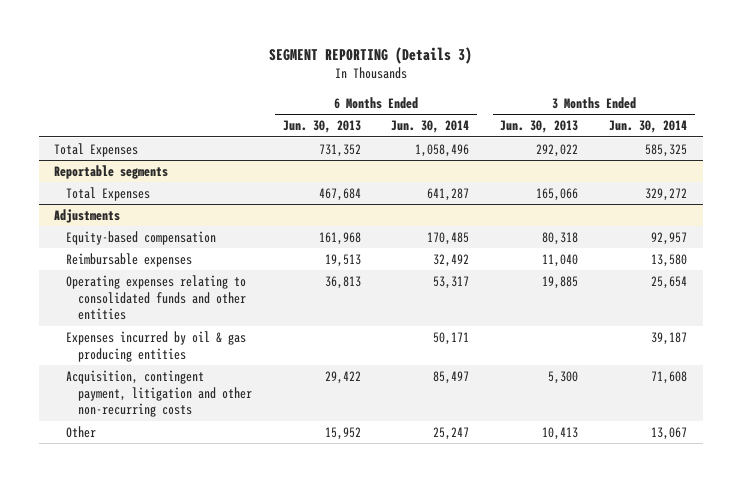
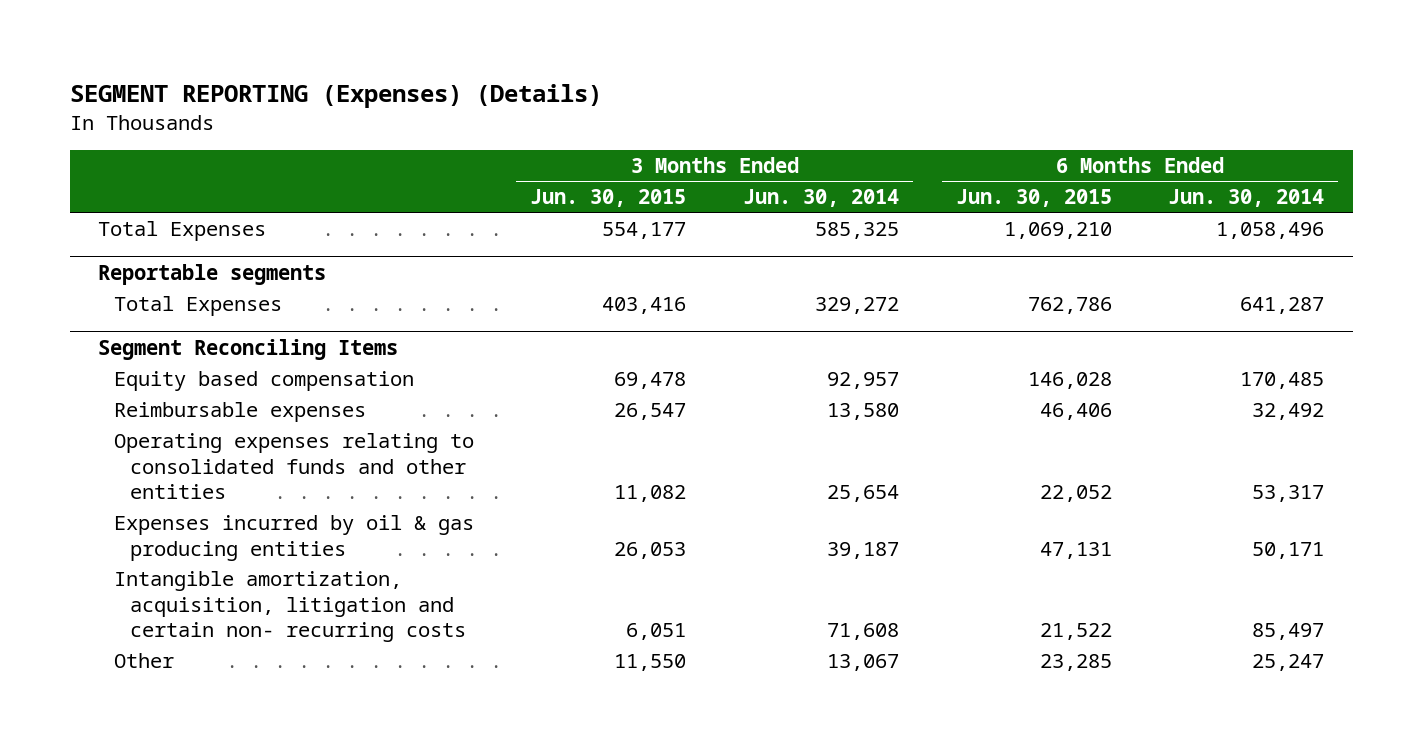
- SEGMENT REPORTING (Details 3)
+ SEGMENT REPORTING (Expenses) (Details)
- | 6 Months Ended Jun. 30, 2013 | 6 Months Ended Jun. 30, 2014 | 3 Months Ended Jun. 30, 2013 | 3 Months Ended Jun. 30, 2014
+ | 3 Months Ended Jun. 30, 2015 | 3 Months Ended Jun. 30, 2014 | 6 Months Ended Jun. 30, 2015 | 6 Months Ended Jun. 30, 2014
- Adjustments
- Equity-based compensation | 161,968 | 170,485 | 80,318 | 92,957
+ Segment Reconciling Items
+ Equity based compensation | 69,478 | 92,957 | 146,028 | 170,485
- Acquisition, contingent payment, litigation and other non-recurring costs | 29,422 | 85,497 | 5,300 | 71,608
+ Intangible amortization, acquisition, litigation and certain non- recurring costs | 6,051 | 71,608 | 21,522 | 85,497

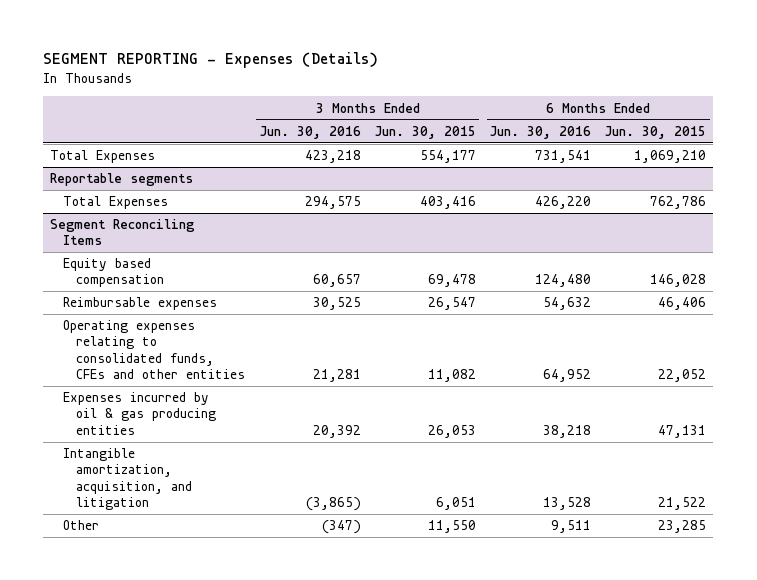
- SEGMENT REPORTING (Expenses) (Details)
+ SEGMENT REPORTING - Expenses (Details)
- | 3 Months Ended Jun. 30, 2015 | 3 Months Ended Jun. 30, 2014 | 6 Months Ended Jun. 30, 2015 | 6 Months Ended Jun. 30, 2014
+ | 3 Months Ended Jun. 30, 2016 | 3 Months Ended Jun. 30, 2015 | 6 Months Ended Jun. 30, 2016 | 6 Months Ended Jun. 30, 2015
@ Segment Reconciling Items
- Operating expenses relating to consolidated funds and other entities | 11,082 | 25,654 | 22,052 | 53,317
+ Operating expenses relating to consolidated funds, CFEs and other entities | 21,281 | 11,082 | 64,952 | 22,052
- Intangible amortization, acquisition, litigation and certain non- recurring costs | 6,051 | 71,608 | 21,522 | 85,497
+ Intangible amortization, acquisition, and litigation | (3,865) | 6,051 | 13,528 | 21,522

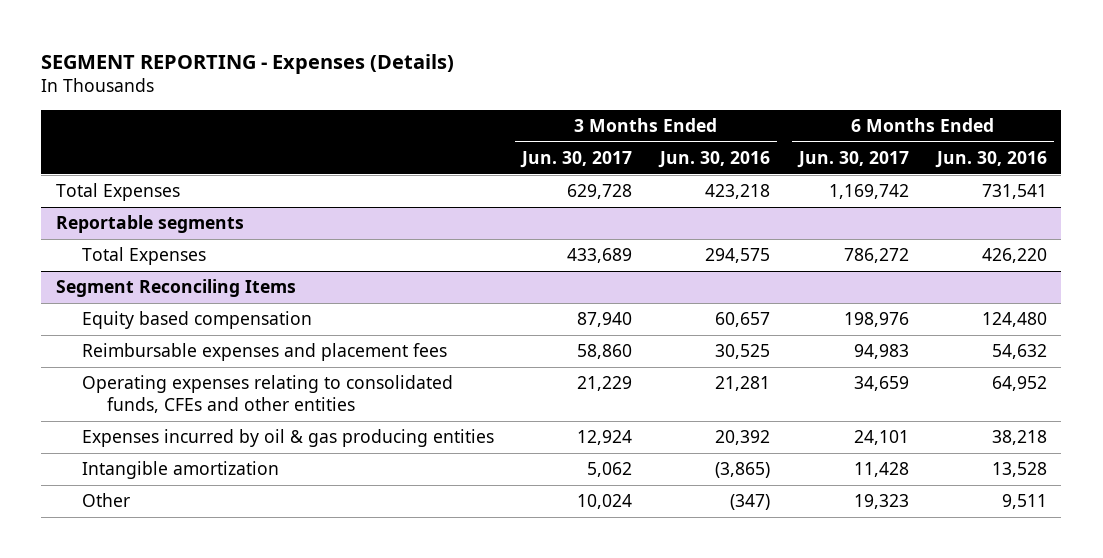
- | 3 Months Ended Jun. 30, 2016 | 3 Months Ended Jun. 30, 2015 | 6 Months Ended Jun. 30, 2016 | 6 Months Ended Jun. 30, 2015
+ | 3 Months Ended Jun. 30, 2017 | 3 Months Ended Jun. 30, 2016 | 6 Months Ended Jun. 30, 2017 | 6 Months Ended Jun. 30, 2016
@ Segment Reconciling Items
- Reimbursable expenses | 30,525 | 26,547 | 54,632 | 46,406
+ Reimbursable expenses and placement fees | 58,860 | 30,525 | 94,983 | 54,632
- Intangible amortization, acquisition, and litigation | (3,865) | 6,051 | 13,528 | 21,522
+ Intangible amortization | 5,062 | (3,865) | 11,428 | 13,528

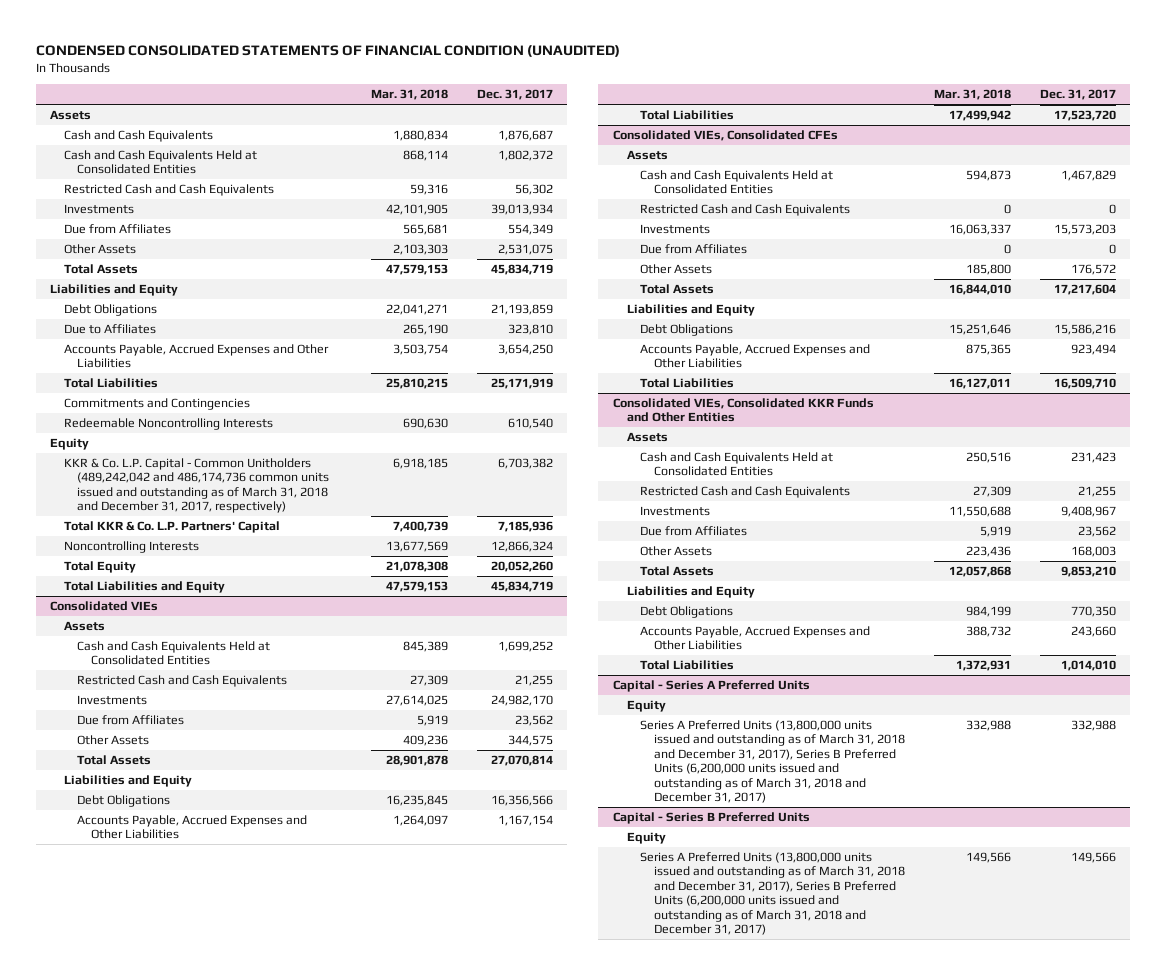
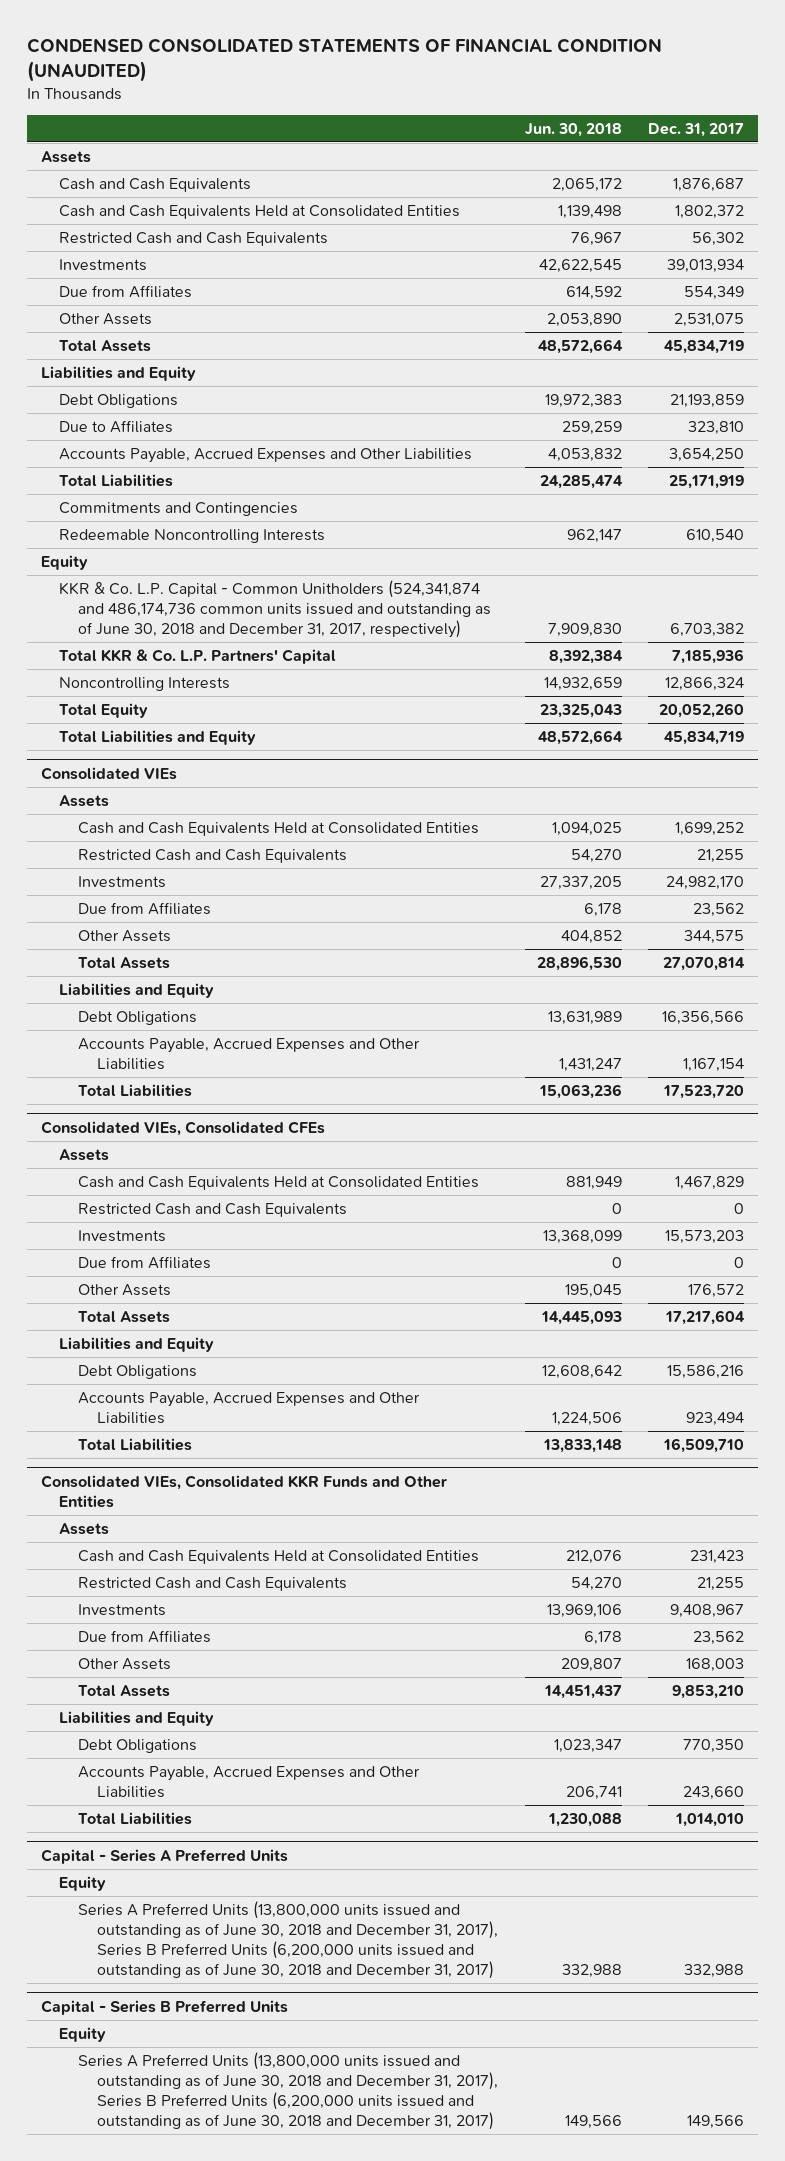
- | Mar. 31, 2018 | Dec. 31, 2017
+ | Jun. 30, 2018 | Dec. 31, 2017
- KKR & Co. L.P. Capital - Common Unitholders (489,242,042 and 486,174,736 common units issued and outstanding as of March 31, 2018 and December 31, 2017, respectively) | 6,918,185 | 6,703,382
+ KKR & Co. L.P. Capital - Common Unitholders (524,341,874 and 486,174,736 common units issued and outstanding as of June 30, 2018 and December 31, 2017, respectively) | 7,909,830 | 6,703,382
@ Capital - Series A Preferred Units
- Series A Preferred Units (13,800,000 units issued and outstanding as of March 31, 2018 and December 31, 2017), Series B Preferred Units (6,200,000 units issued and outstanding as of March 31, 2018 and December 31, 2017) | 332,988 | 332,988
+ Series A Preferred Units (13,800,000 units issued and outstanding as of June 30, 2018 and December 31, 2017), Series B Preferred Units (6,200,000 units issued and outstanding as of June 30, 2018 and December 31, 2017) | 332,988 | 332,988
@ Capital - Series B Preferred Units
- Series A Preferred Units (13,800,000 units issued and outstanding as of March 31, 2018 and December 31, 2017), Series B Preferred Units (6,200,000 units issued and outstanding as of March 31, 2018 and December 31, 2017) | 149,566 | 149,566
+ Series A Preferred Units (13,800,000 units issued and outstanding as of June 30, 2018 and December 31, 2017), Series B Preferred Units (6,200,000 units issued and outstanding as of June 30, 2018 and December 31, 2017) | 149,566 | 149,566

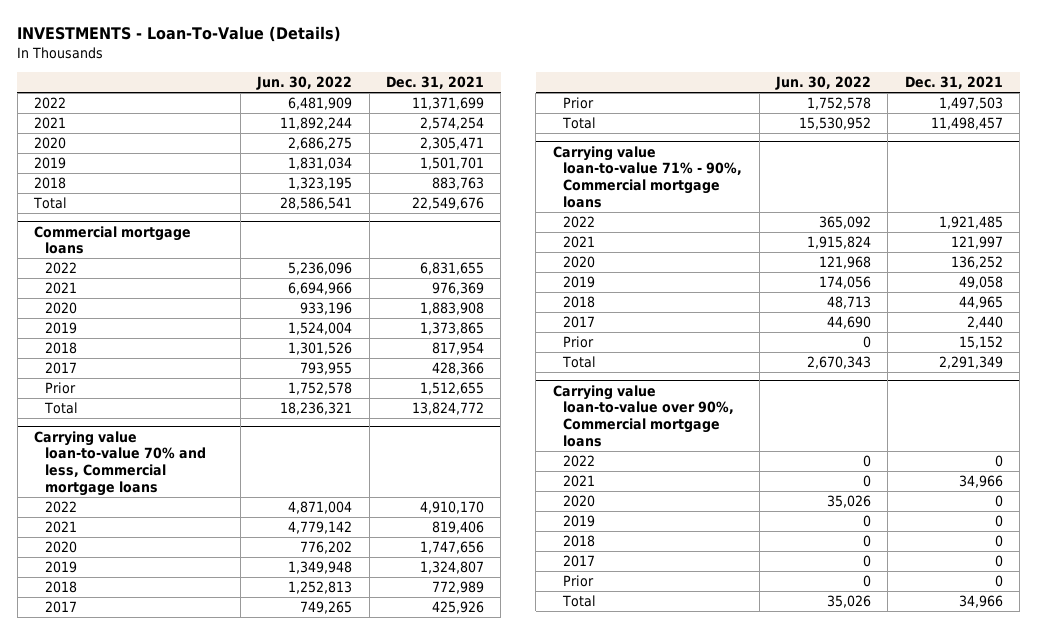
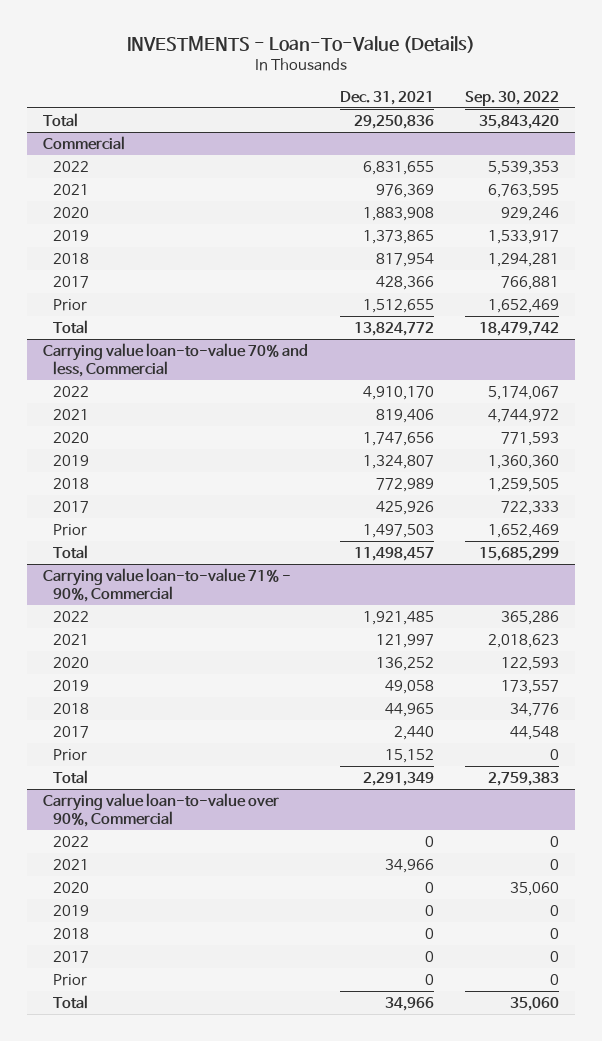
- | Jun. 30, 2022 | Dec. 31, 2021
+ | Dec. 31, 2021 | Sep. 30, 2022
- 2022 | 6,481,909 | 11,371,699
- 2021 | 11,892,244 | 2,574,254
- 2020 | 2,686,275 | 2,305,471
- 2019 | 1,831,034 | 1,501,701
- 2018 | 1,323,195 | 883,763
- Total | 28,586,541 | 22,549,676
- Commercial mortgage loans
+ Total | 29,250,836 | 35,843,420
+ Commercial
- Carrying value loan-to-value 70% and less, Commercial mortgage loans
+ Carrying value loan-to-value 70% and less, Commercial
- Carrying value loan-to-value 71% - 90%, Commercial mortgage loans
+ Carrying value loan-to-value 71% - 90%, Commercial
- Carrying value loan-to-value over 90%, Commercial mortgage loans
+ Carrying value loan-to-value over 90%, Commercial

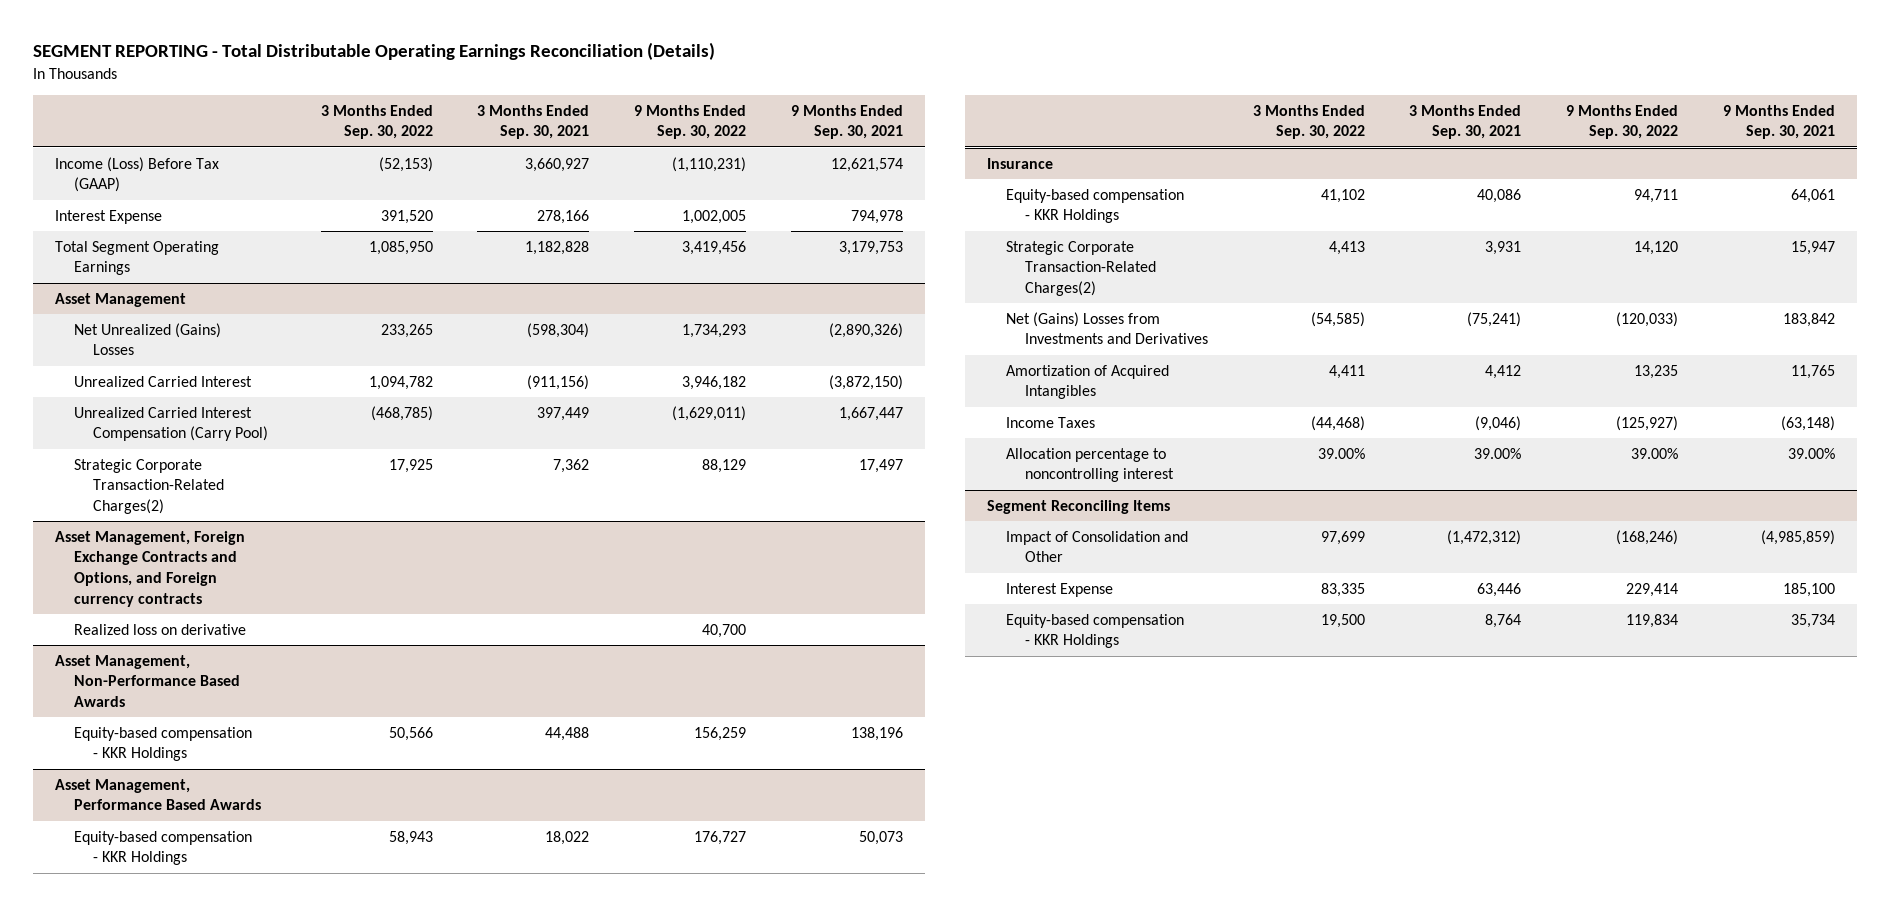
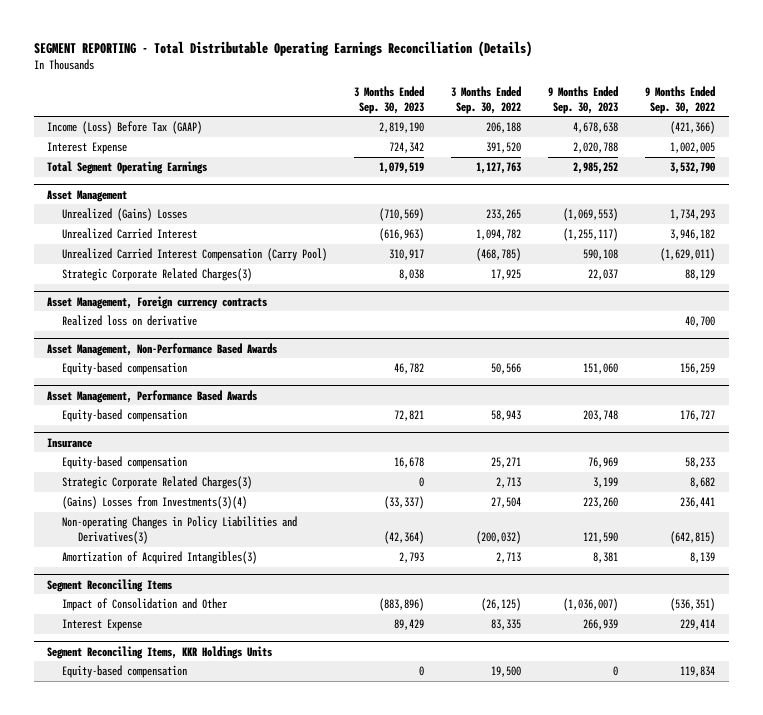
- | 3 Months Ended Sep. 30, 2022 | 3 Months Ended Sep. 30, 2021 | 9 Months Ended Sep. 30, 2022 | 9 Months Ended Sep. 30, 2021
+ | 3 Months Ended Sep. 30, 2023 | 3 Months Ended Sep. 30, 2022 | 9 Months Ended Sep. 30, 2023 | 9 Months Ended Sep. 30, 2022
- Income (Loss) Before Tax (GAAP) | (52,153) | 3,660,927 | (1,110,231) | 12,621,574
+ Income (Loss) Before Tax (GAAP) | 2,819,190 | 206,188 | 4,678,638 | (421,366)
- Total Segment Operating Earnings | 1,085,950 | 1,182,828 | 3,419,456 | 3,179,753
+ Total Segment Operating Earnings | 1,079,519 | 1,127,763 | 2,985,252 | 3,532,790
@ Asset Management
- Net Unrealized (Gains) Losses | 233,265 | (598,304) | 1,734,293 | (2,890,326)
+ Unrealized (Gains) Losses | (710,569) | 233,265 | (1,069,553) | 1,734,293
- Strategic Corporate Transaction-Related Charges(2) | 17,925 | 7,362 | 88,129 | 17,497
- Asset Management, Foreign Exchange Contracts and Options, and Foreign currency contracts
@ Asset Management
+ Strategic Corporate Related Charges(3) | 8,038 | 17,925 | 22,037 | 88,129
+ Asset Management, Foreign currency contracts
@ Asset Management, Non-Performance Based Awards
- Equity-based compensation - KKR Holdings | 50,566 | 44,488 | 156,259 | 138,196
+ Equity-based compensation | 46,782 | 50,566 | 151,060 | 156,259
@ Asset Management, Performance Based Awards
- Equity-based compensation - KKR Holdings | 58,943 | 18,022 | 176,727 | 50,073
+ Equity-based compensation | 72,821 | 58,943 | 203,748 | 176,727
@ Insurance
- Equity-based compensation - KKR Holdings | 41,102 | 40,086 | 94,711 | 64,061
- Strategic Corporate Transaction-Related Charges(2) | 4,413 | 3,931 | 14,120 | 15,947
- Net (Gains) Losses from Investments and Derivatives | (54,585) | (75,241) | (120,033) | 183,842
- Amortization of Acquired Intangibles | 4,411 | 4,412 | 13,235 | 11,765
- Income Taxes | (44,468) | (9,046) | (125,927) | (63,148)
- Allocation percentage to noncontrolling interest | 39.00% | 39.00% | 39.00% | 39.00%
+ Equity-based compensation | 16,678 | 25,271 | 76,969 | 58,233
+ Strategic Corporate Related Charges(3) | 0 | 2,713 | 3,199 | 8,682
+ (Gains) Losses from Investments(3)(4) | (33,337) | 27,504 | 223,260 | 236,441
+ Non-operating Changes in Policy Liabilities and Derivatives(3) | (42,364) | (200,032) | 121,590 | (642,815)
+ Amortization of Acquired Intangibles(3) | 2,793 | 2,713 | 8,381 | 8,139
@ Segment Reconciling Items
- Impact of Consolidation and Other | 97,699 | (1,472,312) | (168,246) | (4,985,859)
+ Impact of Consolidation and Other | (883,896) | (26,125) | (1,036,007) | (536,351)
- Equity-based compensation - KKR Holdings | 19,500 | 8,764 | 119,834 | 35,734
+ Segment Reconciling Items, KKR Holdings Units
+ Equity-based compensation | 0 | 19,500 | 0 | 119,834

